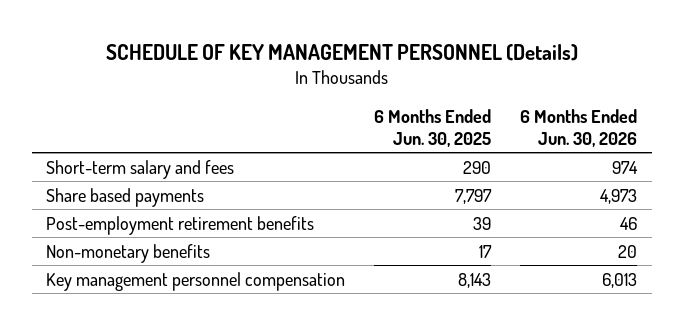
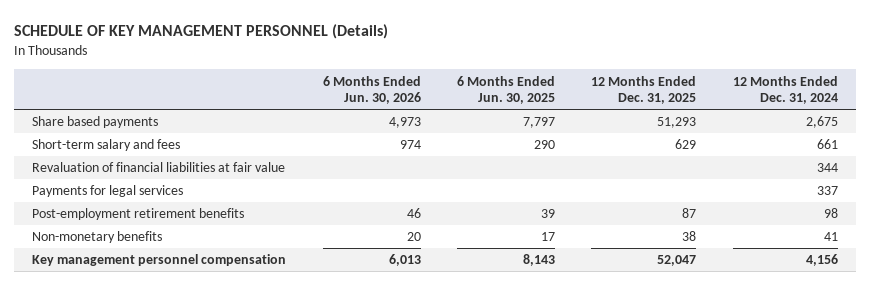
- | 6 Months Ended Jun. 30, 2025 | 6 Months Ended Jun. 30, 2026
+ | 6 Months Ended Jun. 30, 2026 | 6 Months Ended Jun. 30, 2025 | 12 Months Ended Dec. 31, 2025 | 12 Months Ended Dec. 31, 2024
moved down: Short-term salary and fees | 974 | 290 | 629 | 661
+ Revaluation of financial liabilities at fair value | | | | 344
+ Payments for legal services | | | | 337

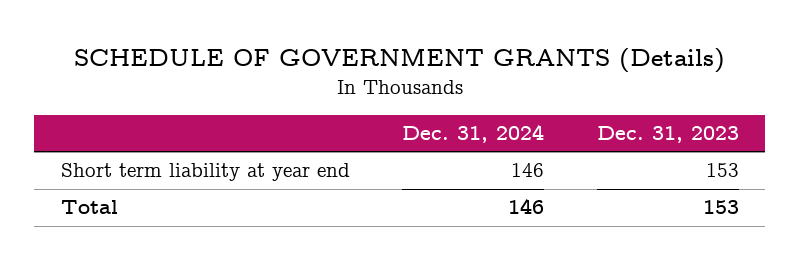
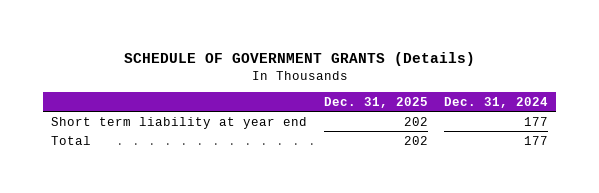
- | Dec. 31, 2024 | Dec. 31, 2023
+ | Dec. 31, 2025 | Dec. 31, 2024
- Short term liability at year end | 146 | 153
- Total | 146 | 153
+ Short term liability at year end | 202 | 177
+ Total | 202 | 177

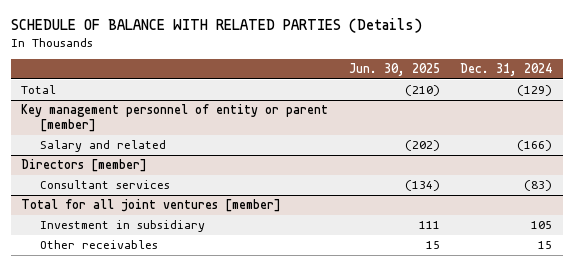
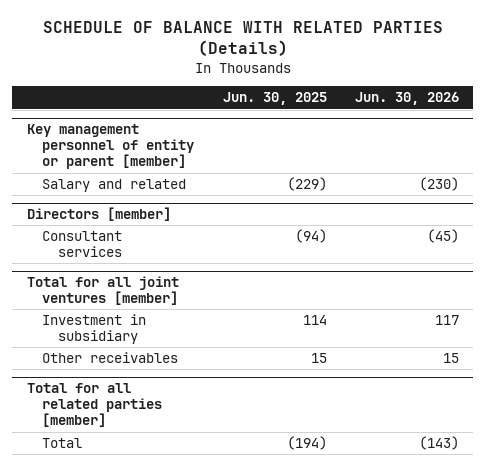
- | Jun. 30, 2025 | Dec. 31, 2024
+ | Jun. 30, 2025 | Jun. 30, 2026
- Total | (210) | (129)
@ Key management personnel of entity or parent [member]
- Salary and related | (202) | (166)
+ Salary and related | (229) | (230)
@ Directors [member]
- Consultant services | (134) | (83)
+ Consultant services | (94) | (45)
@ Total for all joint ventures [member]
- Investment in subsidiary | 111 | 105
+ Investment in subsidiary | 114 | 117
+ Total for all related parties [member]
+ Total | (194) | (143)

